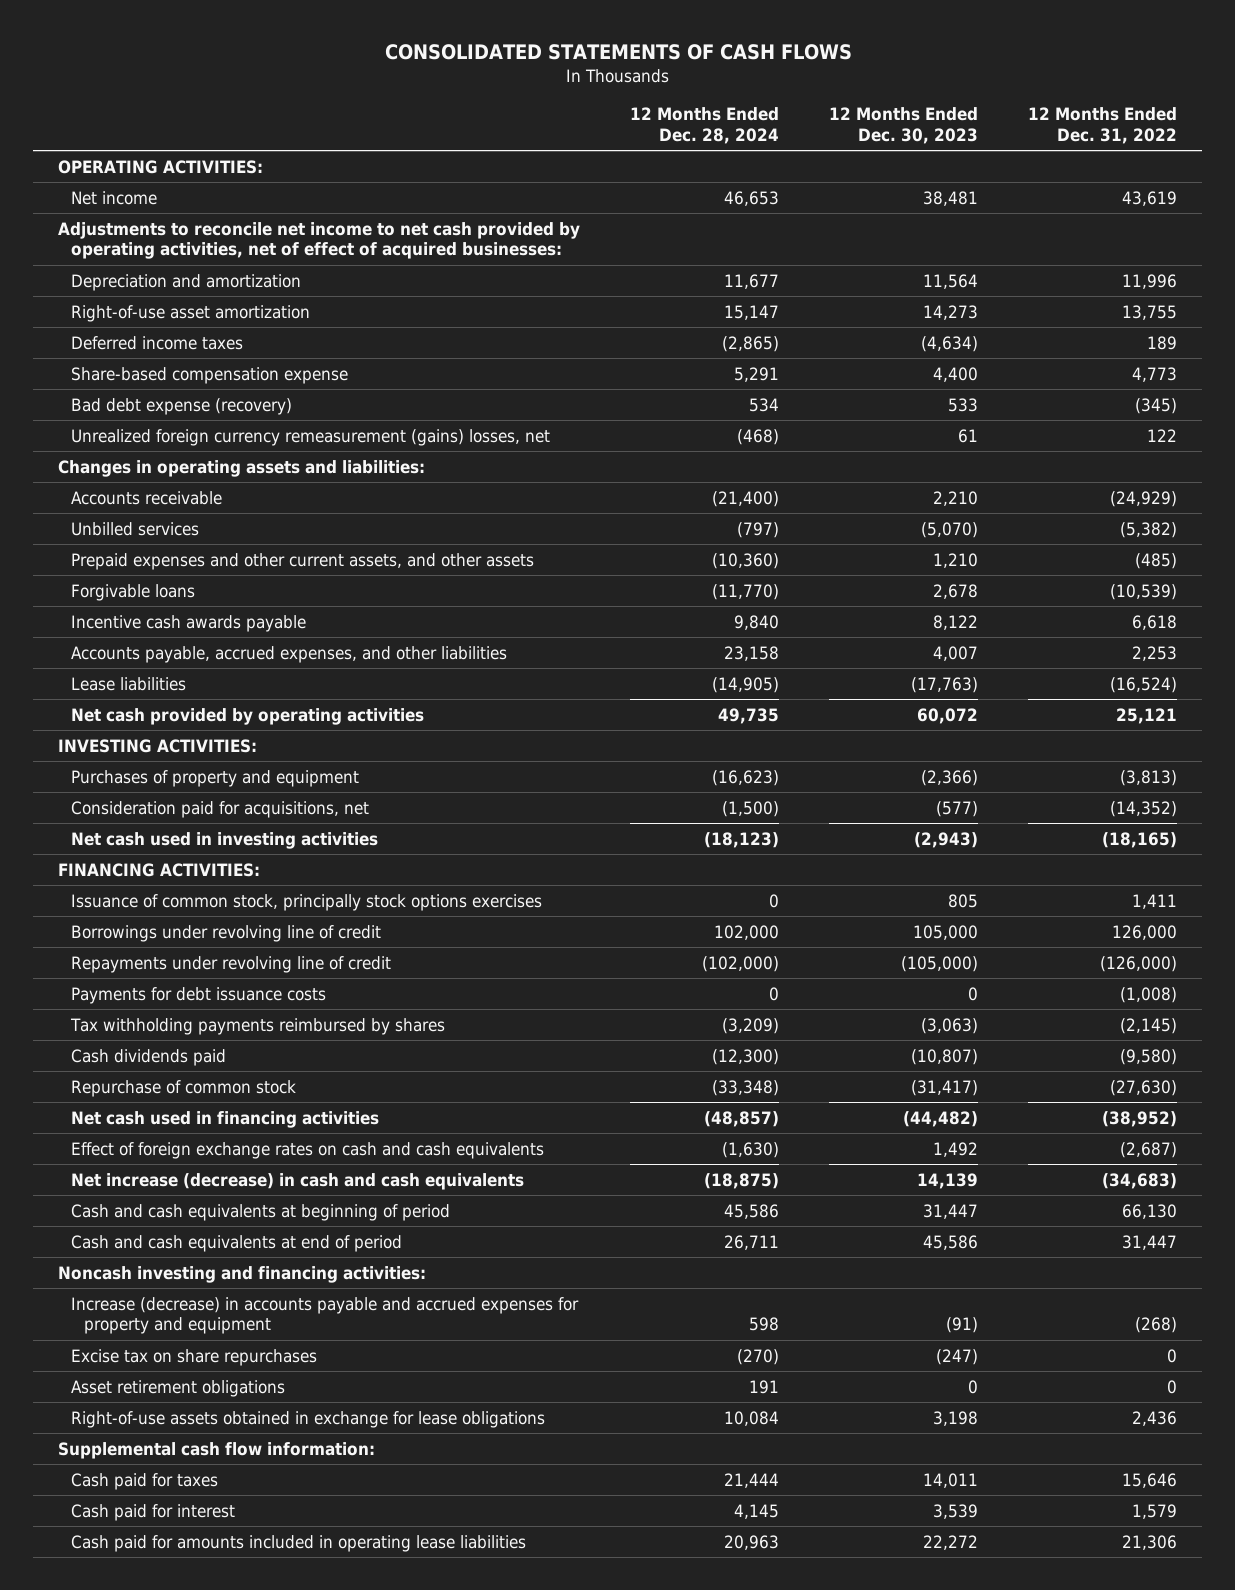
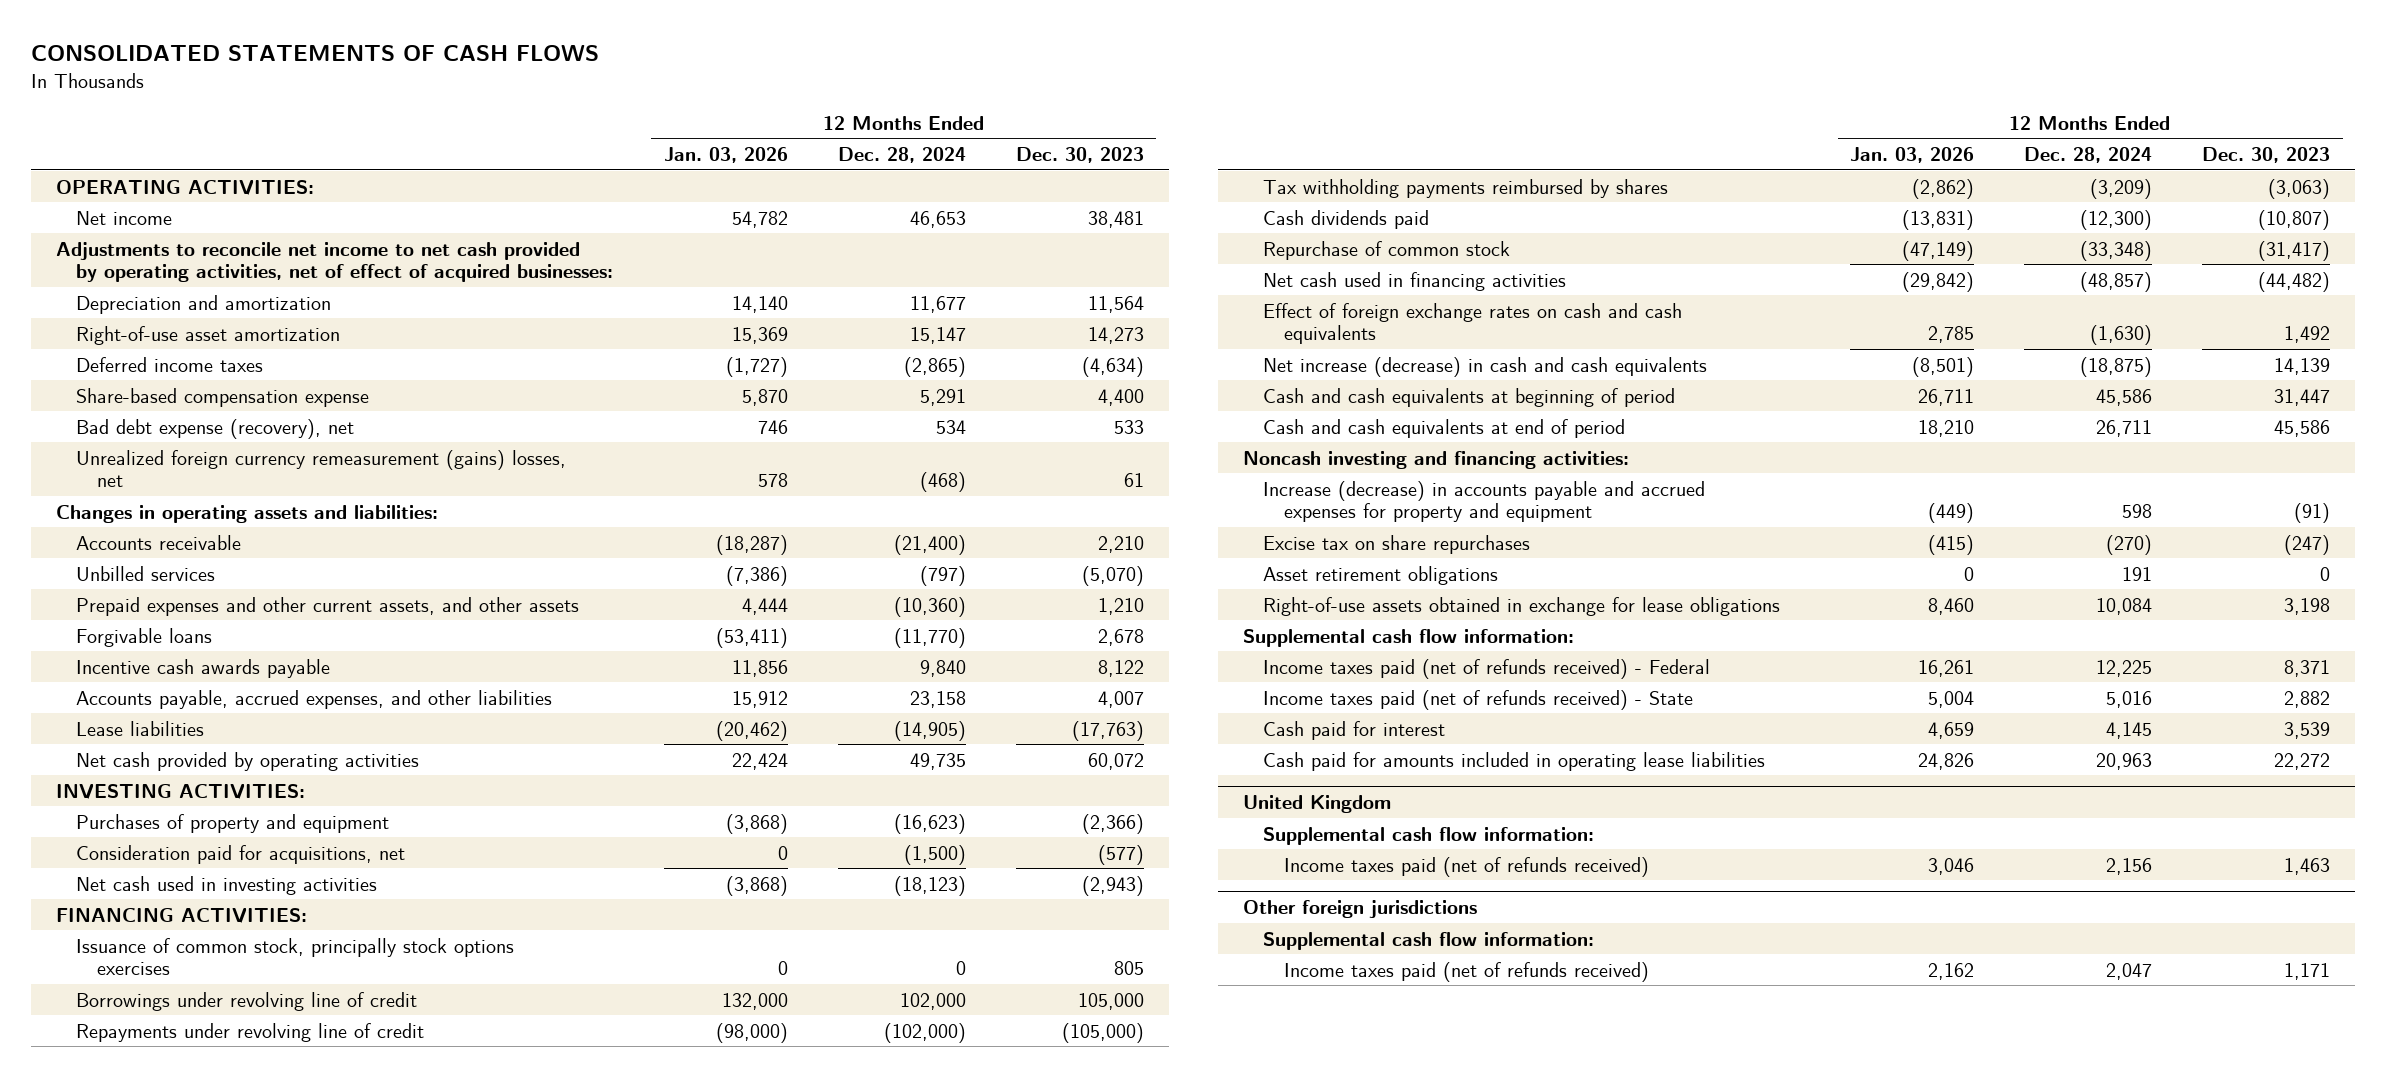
- | 12 Months Ended Dec. 28, 2024 | 12 Months Ended Dec. 30, 2023 | 12 Months Ended Dec. 31, 2022
+ | 12 Months Ended Jan. 03, 2026 | 12 Months Ended Dec. 28, 2024 | 12 Months Ended Dec. 30, 2023
- Bad debt expense (recovery) | 534 | 533 | (345)
+ Bad debt expense (recovery), net | 746 | 534 | 533
- Payments for debt issuance costs | 0 | 0 | (1,008)
- Cash paid for taxes | 21,444 | 14,011 | 15,646
+ Income taxes paid (net of refunds received) - Federal | 16,261 | 12,225 | 8,371
+ Income taxes paid (net of refunds received) - State | 5,004 | 5,016 | 2,882
+ United Kingdom
+ Supplemental cash flow information:
+ Income taxes paid (net of refunds received) | 3,046 | 2,156 | 1,463
+ Other foreign jurisdictions
+ Supplemental cash flow information:
+ Income taxes paid (net of refunds received) | 2,162 | 2,047 | 1,171

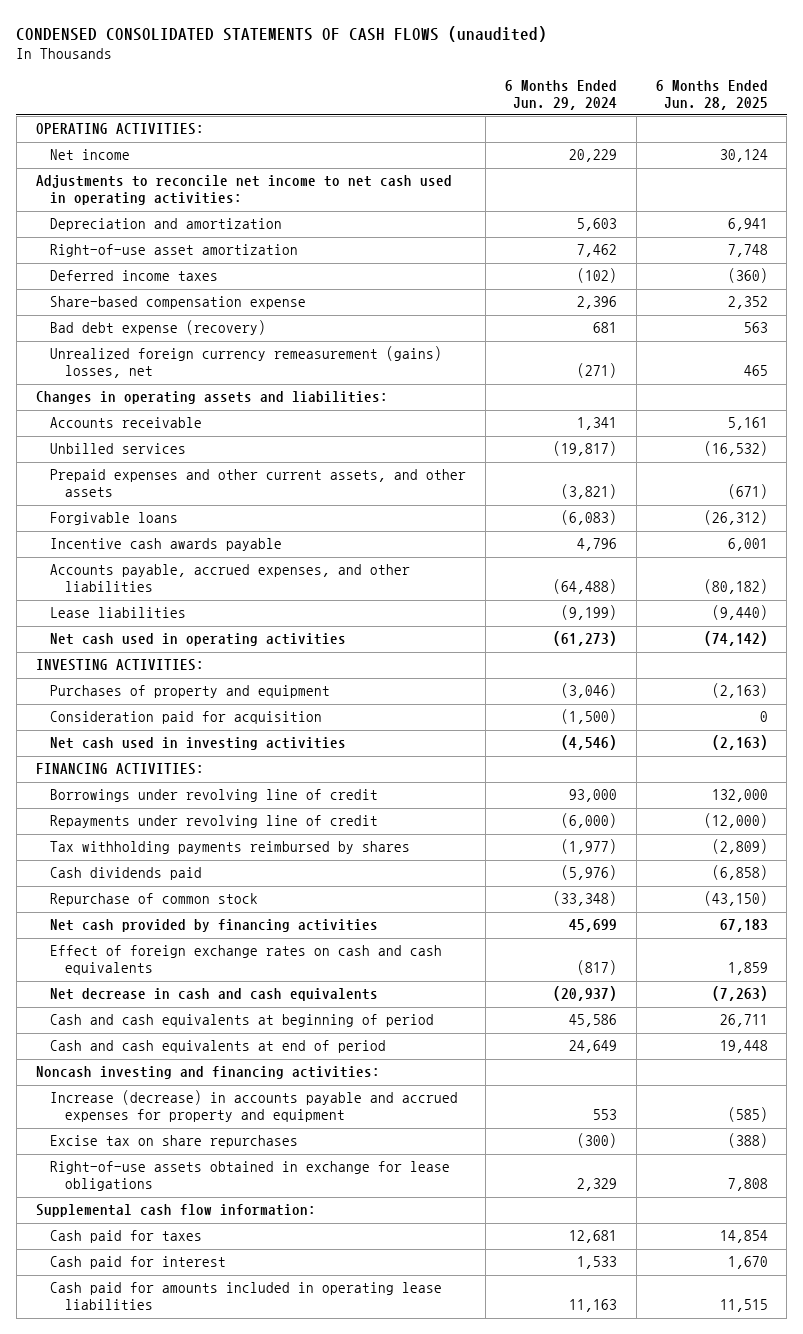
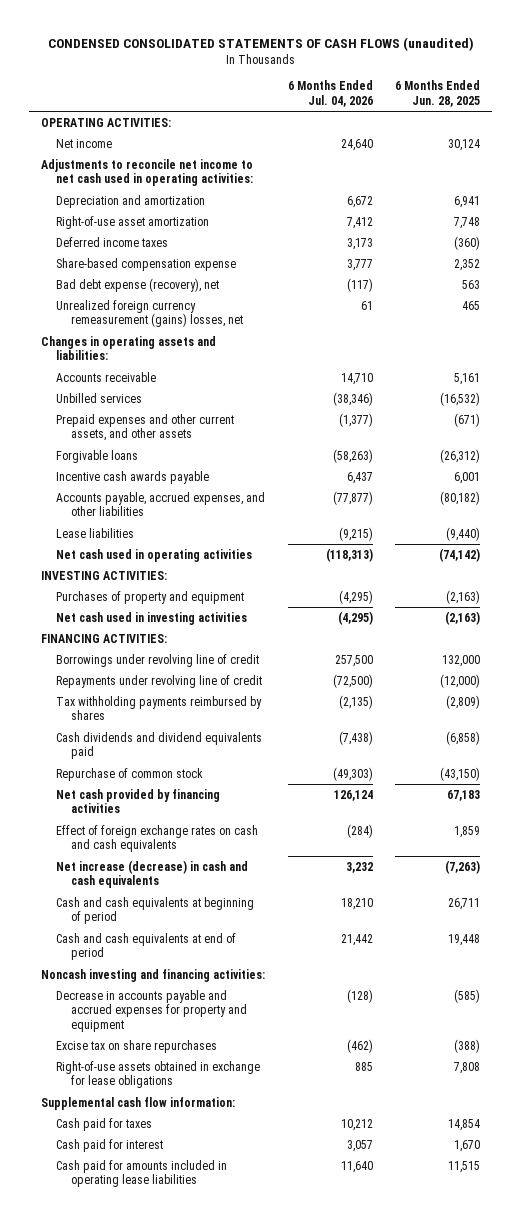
- | 6 Months Ended Jun. 29, 2024 | 6 Months Ended Jun. 28, 2025
+ | 6 Months Ended Jul. 04, 2026 | 6 Months Ended Jun. 28, 2025
- Bad debt expense (recovery) | 681 | 563
+ Bad debt expense (recovery), net | (117) | 563
- Consideration paid for acquisition | (1,500) | 0
- Cash dividends paid | (5,976) | (6,858)
+ Cash dividends and dividend equivalents paid | (7,438) | (6,858)
- Net decrease in cash and cash equivalents | (20,937) | (7,263)
+ Net increase (decrease) in cash and cash equivalents | 3,232 | (7,263)
- Increase (decrease) in accounts payable and accrued expenses for property and equipment | 553 | (585)
+ Decrease in accounts payable and accrued expenses for property and equipment | (128) | (585)

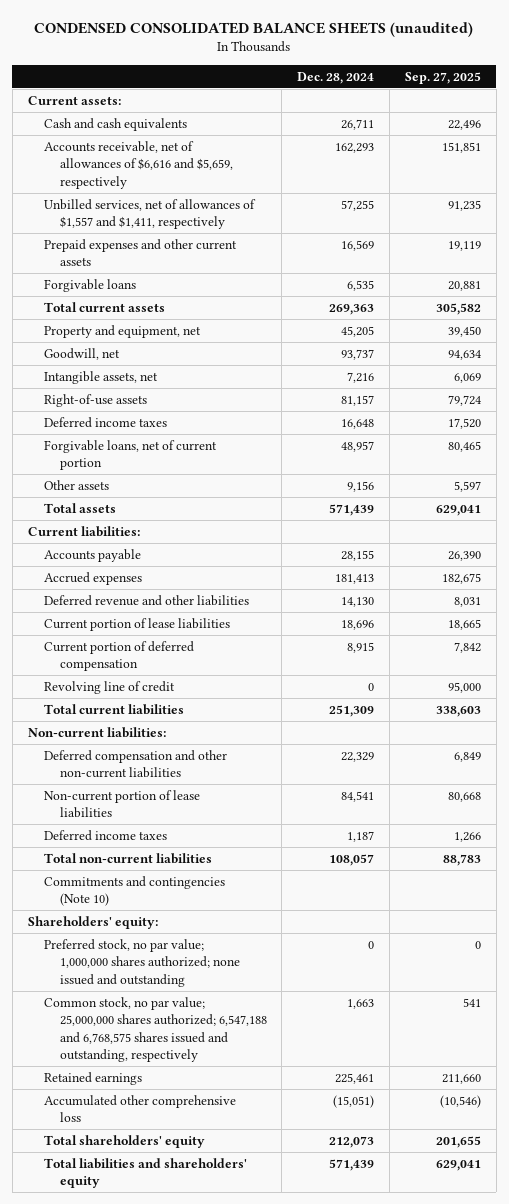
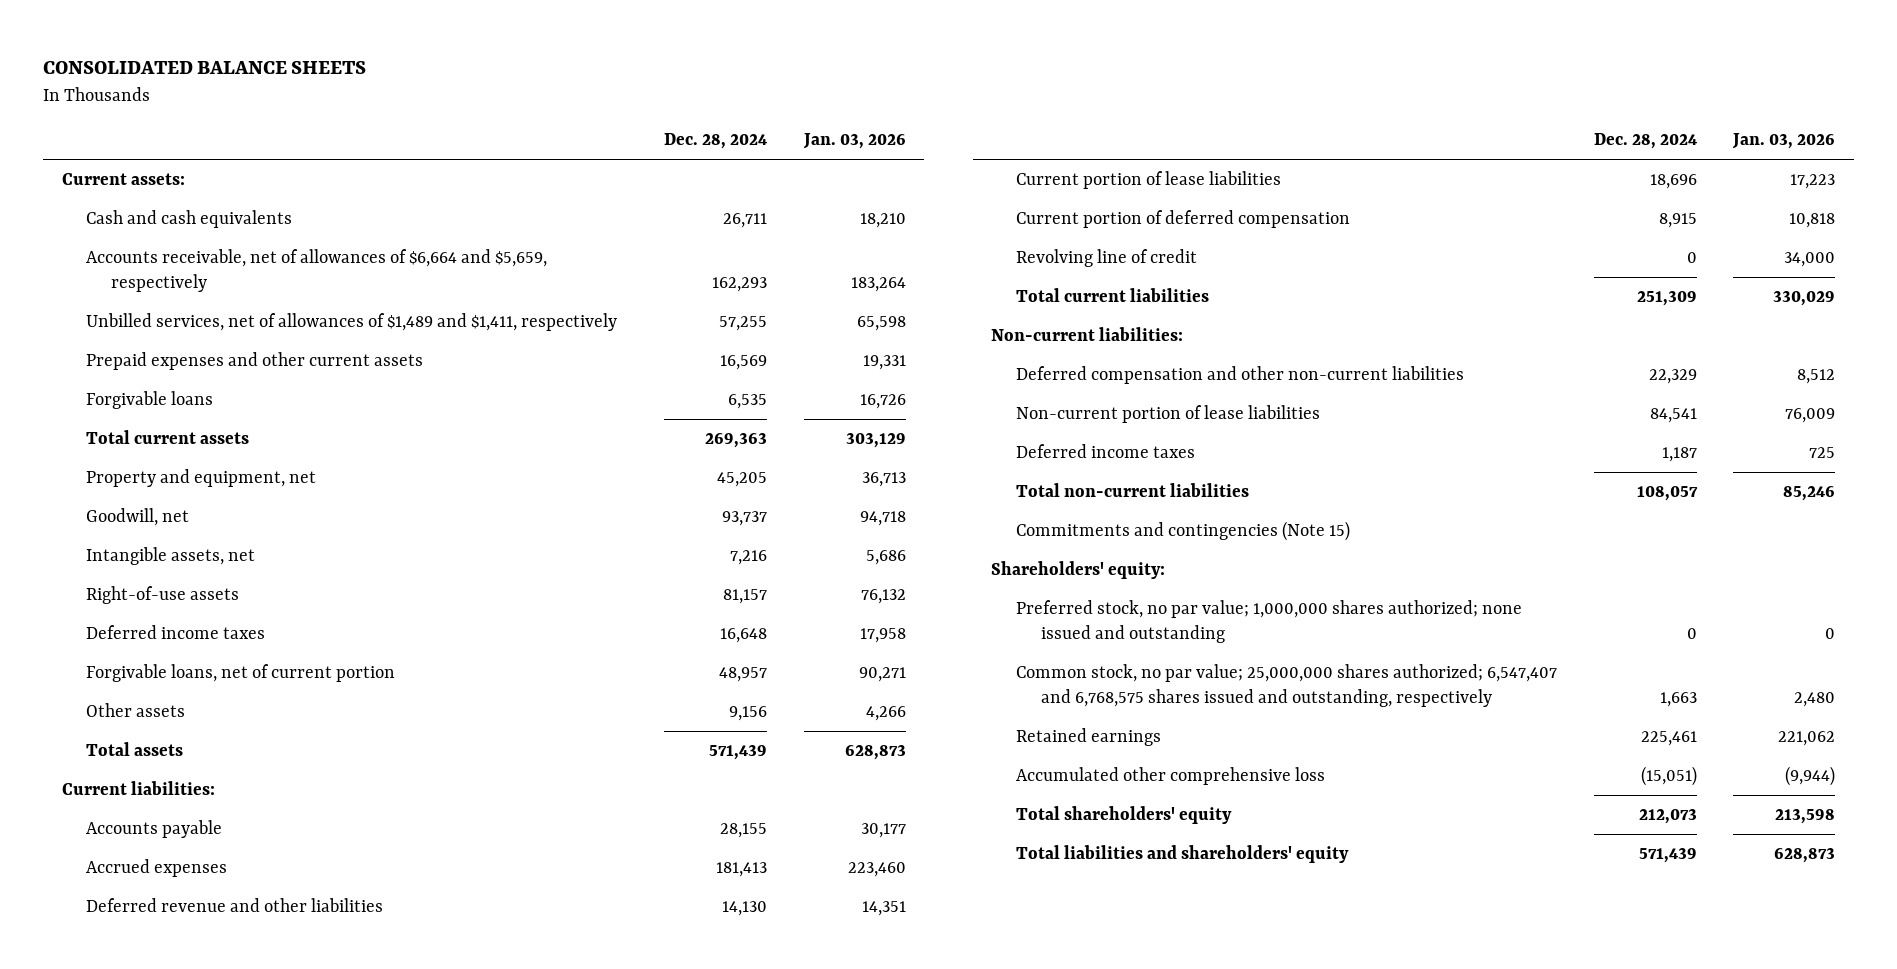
- CONDENSED CONSOLIDATED BALANCE SHEETS (unaudited)
+ CONSOLIDATED BALANCE SHEETS
- | Dec. 28, 2024 | Sep. 27, 2025
+ | Dec. 28, 2024 | Jan. 03, 2026
- Accounts receivable, net of allowances of $6,616 and $5,659, respectively | 162,293 | 151,851
- Unbilled services, net of allowances of $1,557 and $1,411, respectively | 57,255 | 91,235
+ Accounts receivable, net of allowances of $6,664 and $5,659, respectively | 162,293 | 183,264
+ Unbilled services, net of allowances of $1,489 and $1,411, respectively | 57,255 | 65,598
- Commitments and contingencies (Note 10)
+ Commitments and contingencies (Note 15)
- Common stock, no par value; 25,000,000 shares authorized; 6,547,188 and 6,768,575 shares issued and outstanding, respectively | 1,663 | 541
+ Common stock, no par value; 25,000,000 shares authorized; 6,547,407 and 6,768,575 shares issued and outstanding, respectively | 1,663 | 2,480

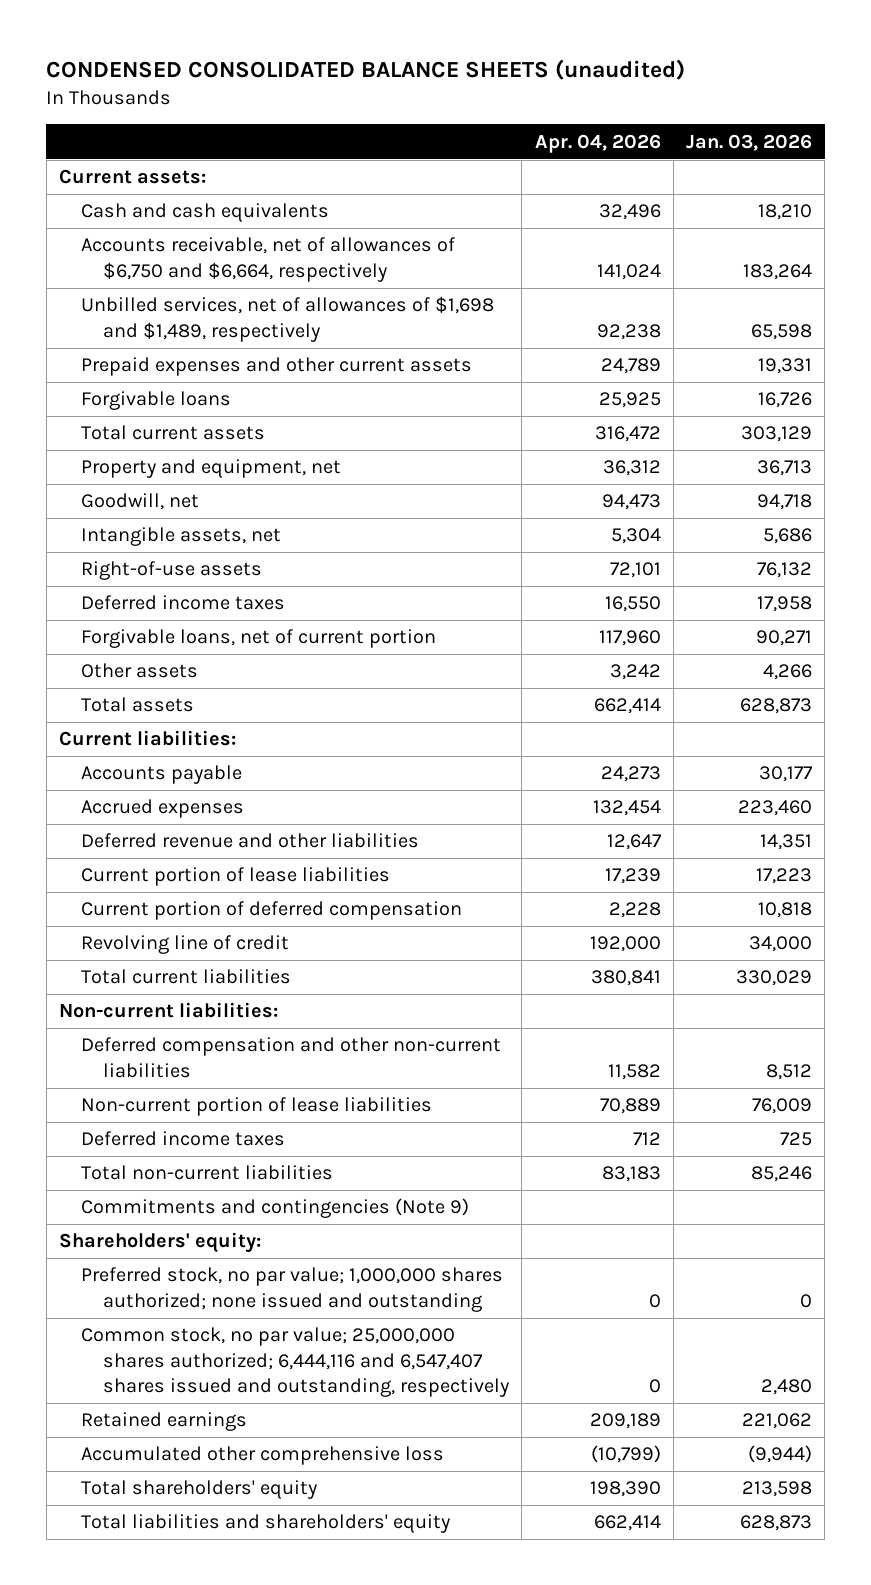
- CONSOLIDATED BALANCE SHEETS
+ CONDENSED CONSOLIDATED BALANCE SHEETS (unaudited)
- | Dec. 28, 2024 | Jan. 03, 2026
+ | Apr. 04, 2026 | Jan. 03, 2026
- Accounts receivable, net of allowances of $6,664 and $5,659, respectively | 162,293 | 183,264
- Unbilled services, net of allowances of $1,489 and $1,411, respectively | 57,255 | 65,598
+ Accounts receivable, net of allowances of $6,750 and $6,664, respectively | 141,024 | 183,264
+ Unbilled services, net of allowances of $1,698 and $1,489, respectively | 92,238 | 65,598
- Commitments and contingencies (Note 15)
+ Commitments and contingencies (Note 9)
- Common stock, no par value; 25,000,000 shares authorized; 6,547,407 and 6,768,575 shares issued and outstanding, respectively | 1,663 | 2,480
+ Common stock, no par value; 25,000,000 shares authorized; 6,444,116 and 6,547,407 shares issued and outstanding, respectively | 0 | 2,480

